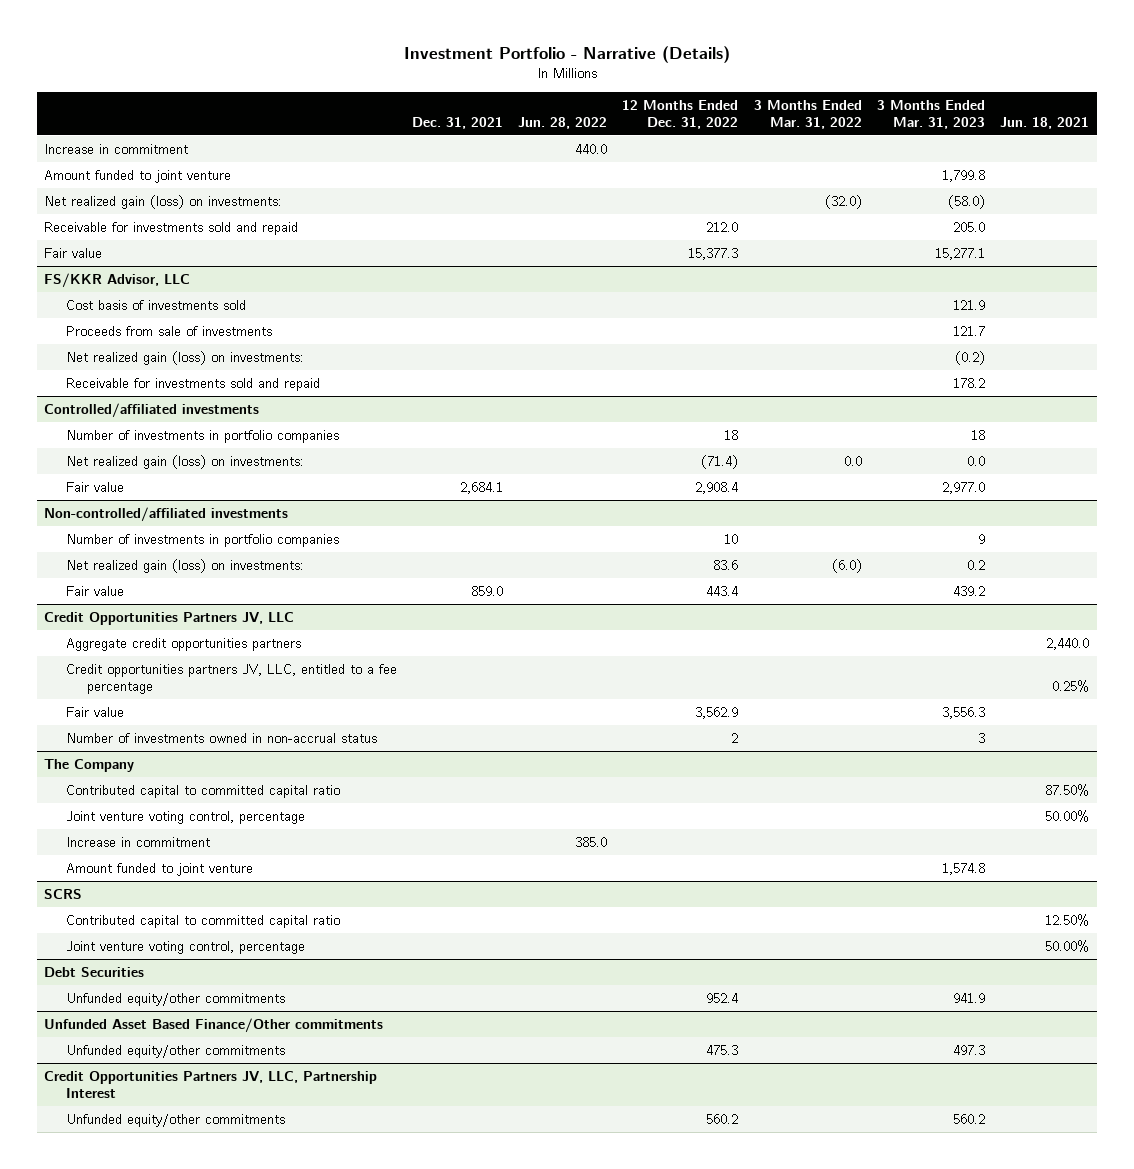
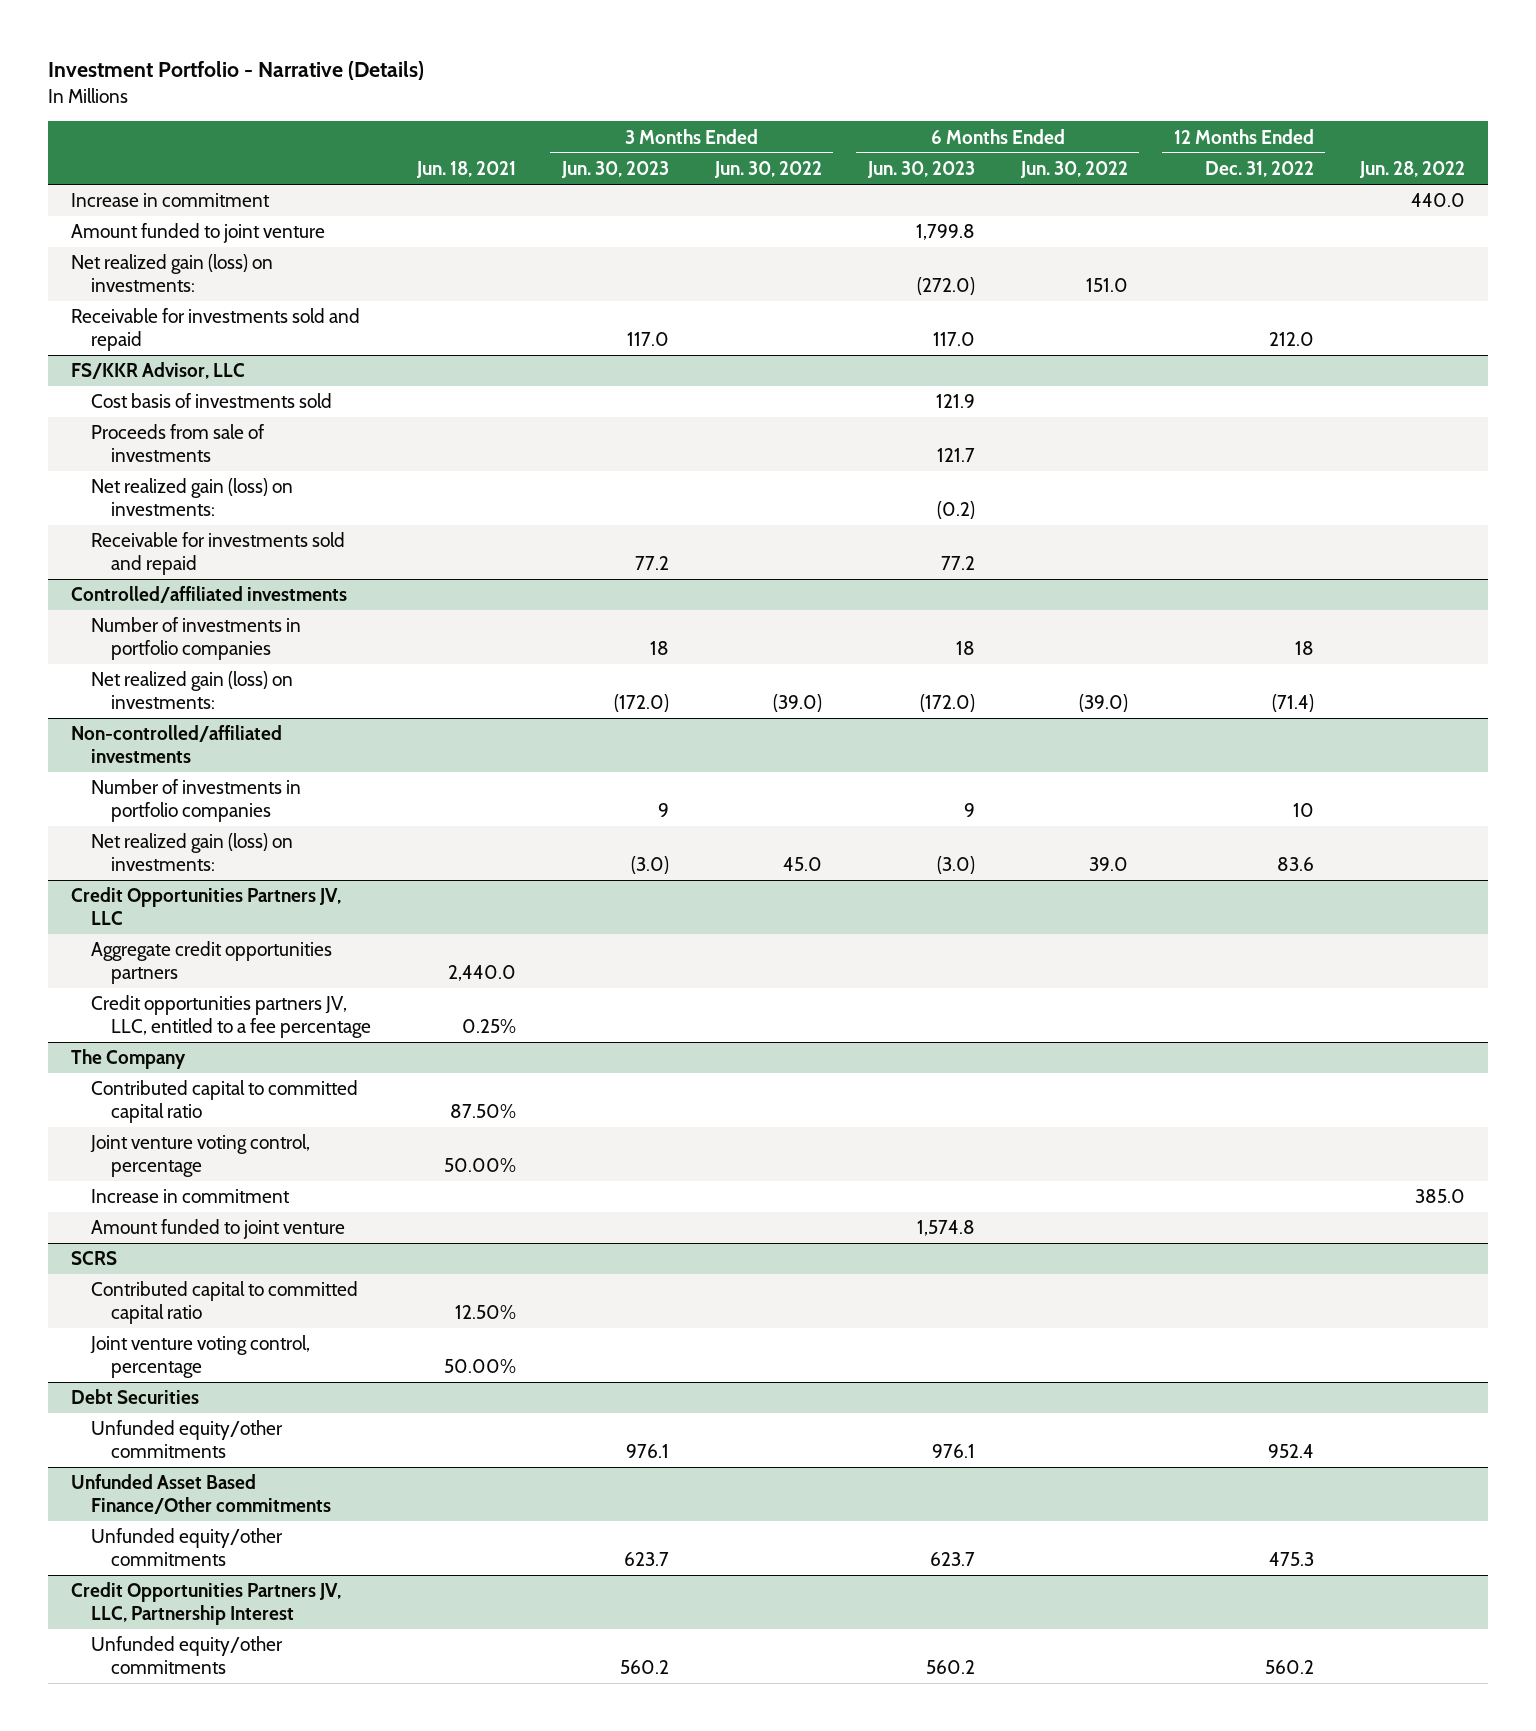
- | Dec. 31, 2021 | Jun. 28, 2022 | 12 Months Ended Dec. 31, 2022 | 3 Months Ended Mar. 31, 2022 | 3 Months Ended Mar. 31, 2023 | Jun. 18, 2021
+ | Jun. 18, 2021 | 3 Months Ended Jun. 30, 2023 | 3 Months Ended Jun. 30, 2022 | 6 Months Ended Jun. 30, 2023 | 6 Months Ended Jun. 30, 2022 | 12 Months Ended Dec. 31, 2022 | Jun. 28, 2022
- Fair value | | | 15,377.3 | | 15,277.1 |
@ Controlled/affiliated investments
- Fair value | 2,684.1 | | 2,908.4 | | 2,977.0 |
@ Non-controlled/affiliated investments
- Fair value | 859.0 | | 443.4 | | 439.2 |
@ Credit Opportunities Partners JV, LLC
- Fair value | | | 3,562.9 | | 3,556.3 |
- Number of investments owned in non-accrual status | | | 2 | | 3 |

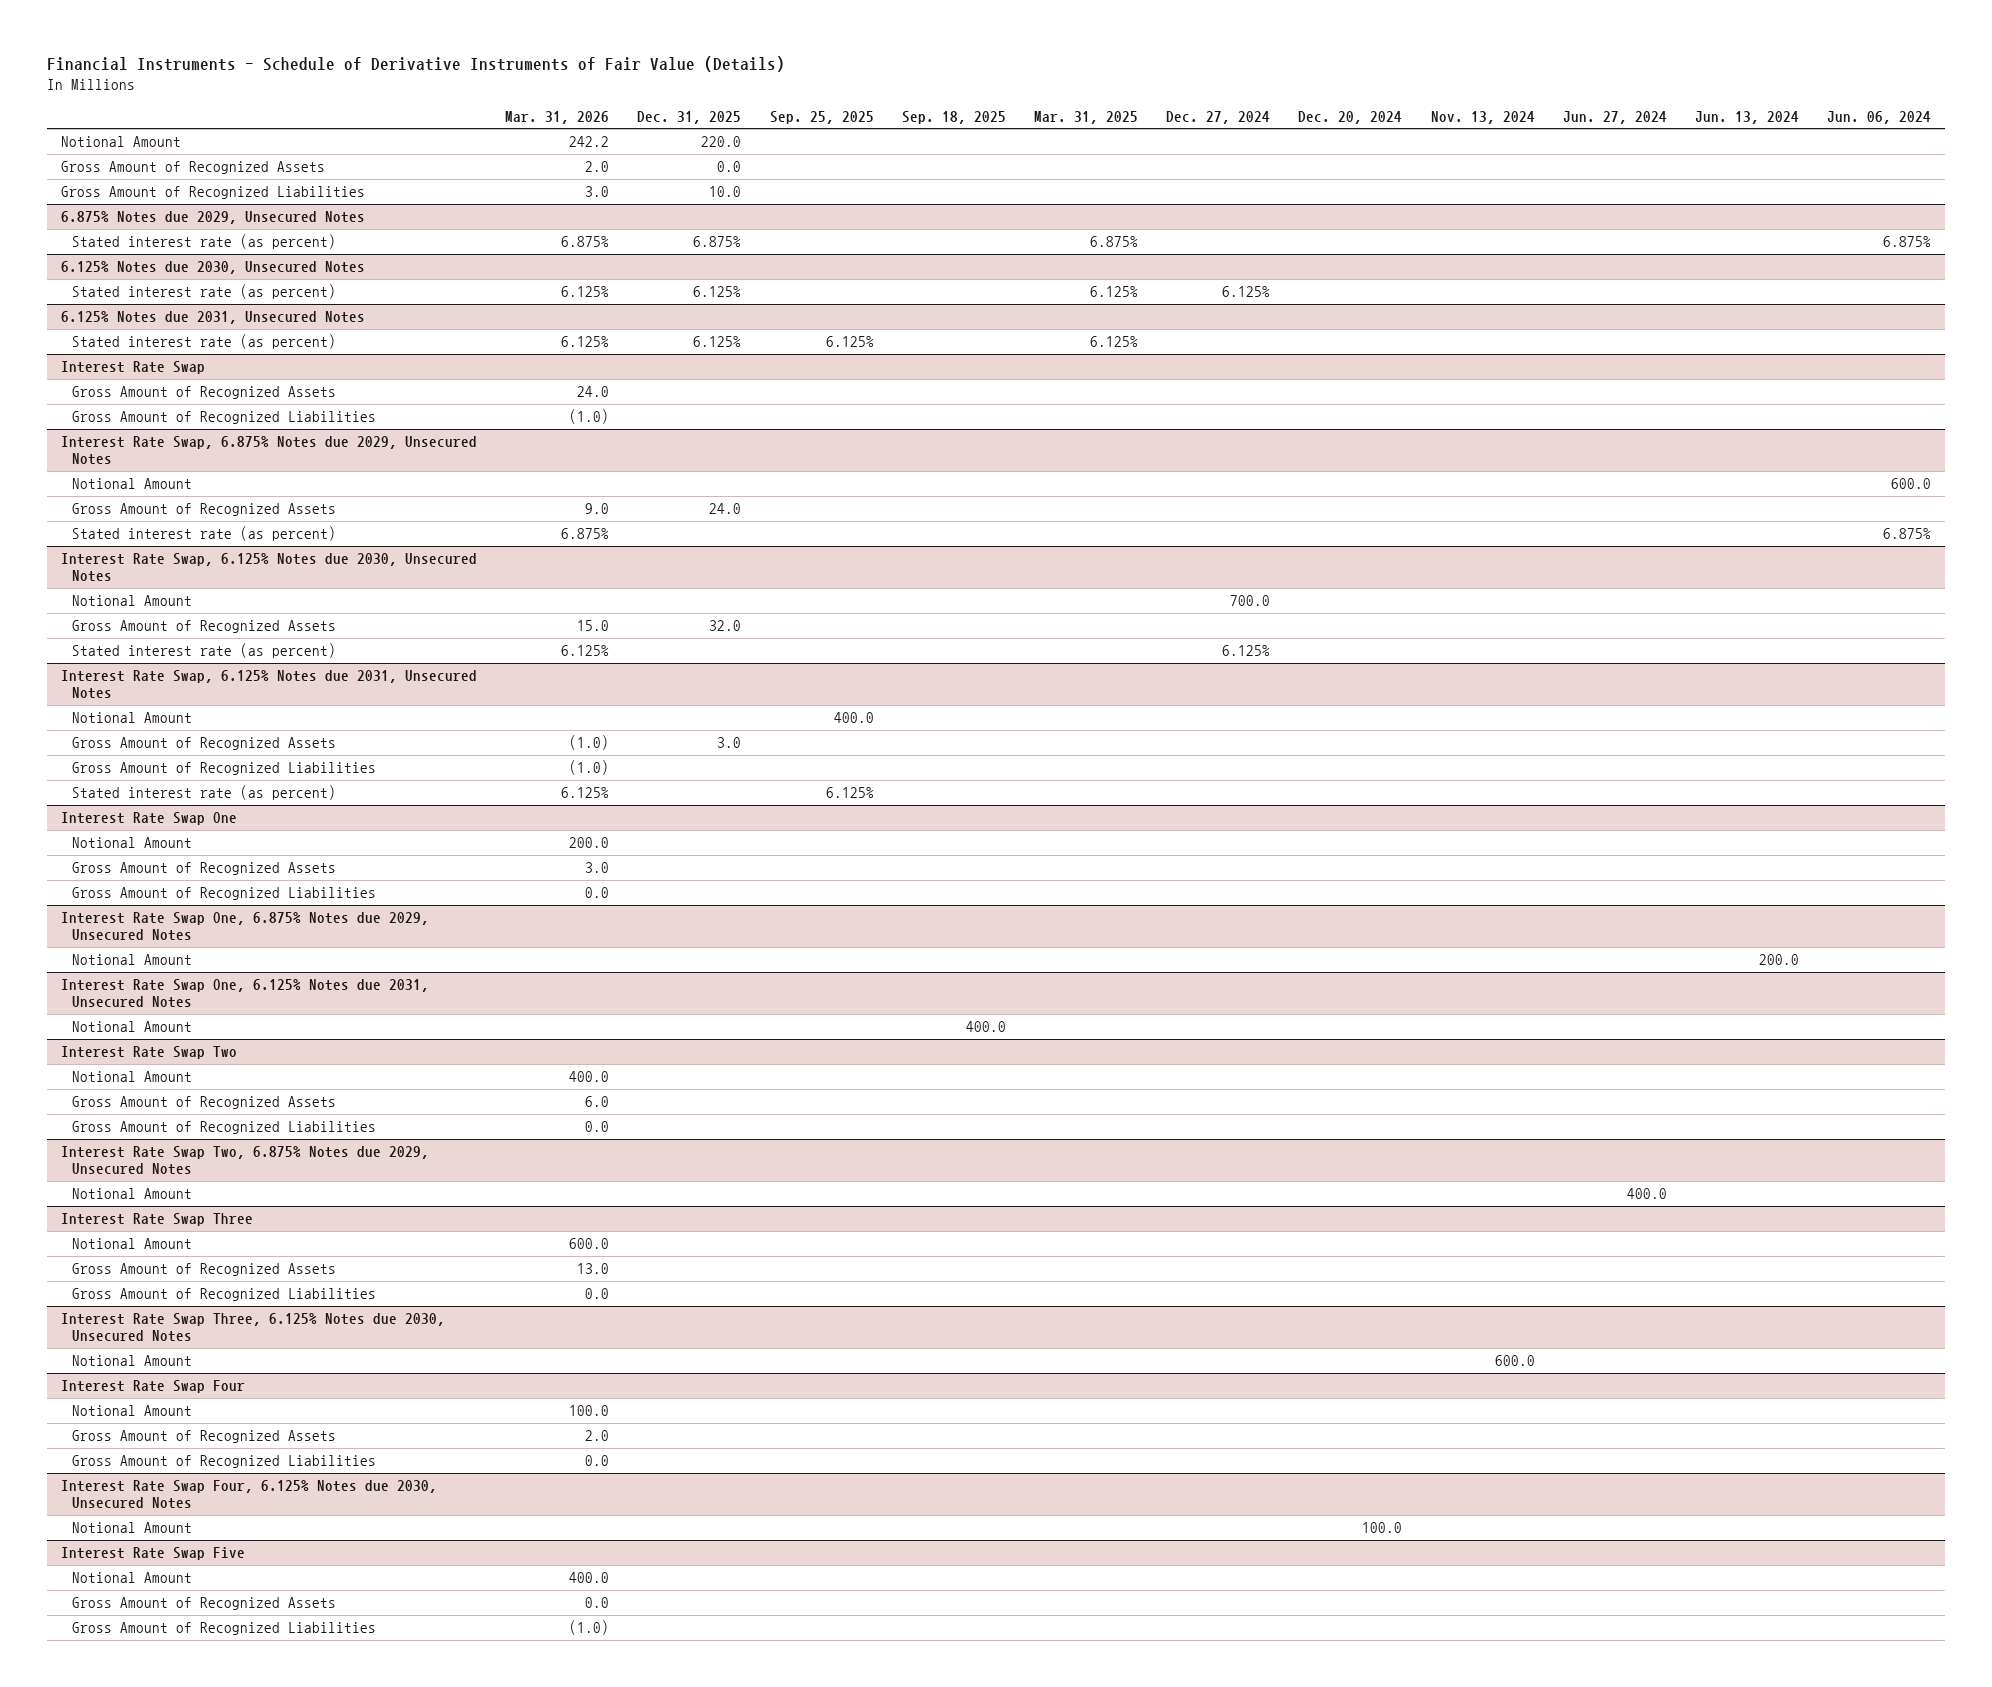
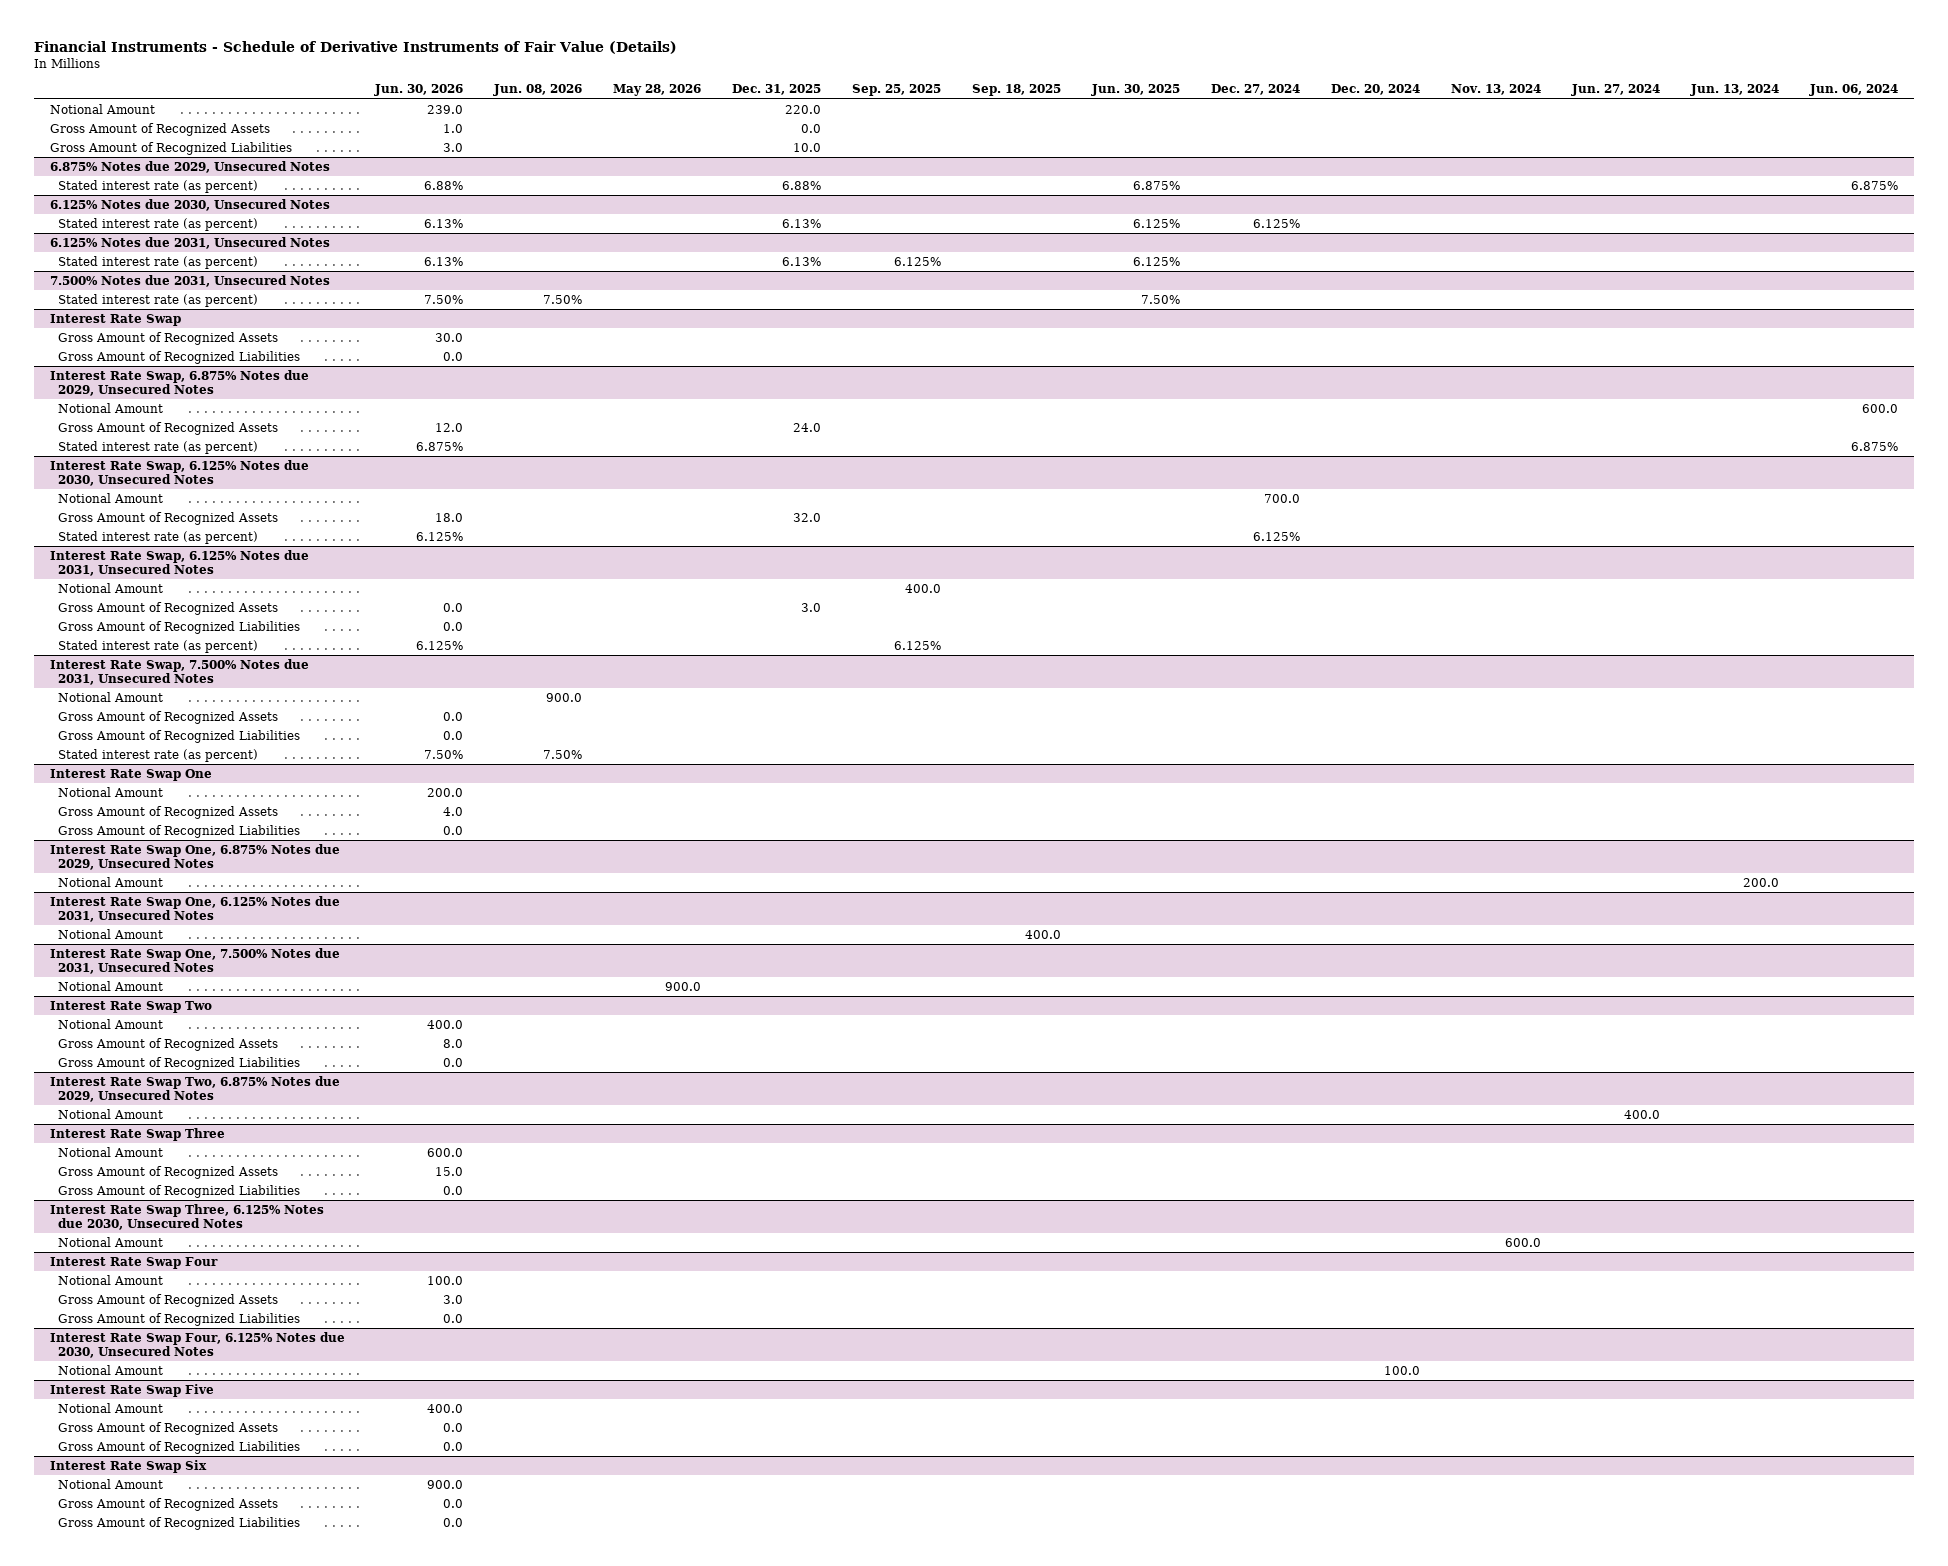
- | Mar. 31, 2026 | Dec. 31, 2025 | Sep. 25, 2025 | Sep. 18, 2025 | Mar. 31, 2025 | Dec. 27, 2024 | Dec. 20, 2024 | Nov. 13, 2024 | Jun. 27, 2024 | Jun. 13, 2024 | Jun. 06, 2024
+ | Jun. 30, 2026 | Jun. 08, 2026 | May 28, 2026 | Dec. 31, 2025 | Sep. 25, 2025 | Sep. 18, 2025 | Jun. 30, 2025 | Dec. 27, 2024 | Dec. 20, 2024 | Nov. 13, 2024 | Jun. 27, 2024 | Jun. 13, 2024 | Jun. 06, 2024
@ 6.875% Notes due 2029, Unsecured Notes
- Stated interest rate (as percent) | 6.875% | 6.875% | | | 6.875% | | | | | | 6.875%
+ Stated interest rate (as percent) | 6.88% | | | 6.88% | | | 6.875% | | | | | | 6.875%
@ 6.125% Notes due 2030, Unsecured Notes
- Stated interest rate (as percent) | 6.125% | 6.125% | | | 6.125% | 6.125% | | | | |
+ Stated interest rate (as percent) | 6.13% | | | 6.13% | | | 6.125% | 6.125% | | | | |
@ 6.125% Notes due 2031, Unsecured Notes
- Stated interest rate (as percent) | 6.125% | 6.125% | 6.125% | | 6.125% | | | | | |
+ Stated interest rate (as percent) | 6.13% | | | 6.13% | 6.125% | | 6.125% | | | | | |
+ 7.500% Notes due 2031, Unsecured Notes
+ Stated interest rate (as percent) | 7.50% | 7.50% | | | | | 7.50% | | | | | |
+ Interest Rate Swap, 7.500% Notes due 2031, Unsecured Notes
+ Notional Amount | | 900.0 | | | | | | | | | | |
+ Gross Amount of Recognized Assets | 0.0 | | | | | | | | | | | |
+ Gross Amount of Recognized Liabilities | 0.0 | | | | | | | | | | | |
+ Stated interest rate (as percent) | 7.50% | 7.50% | | | | | | | | | | |
+ Interest Rate Swap One, 7.500% Notes due 2031, Unsecured Notes
+ Notional Amount | | | 900.0 | | | | | | | | | |
+ Interest Rate Swap Six
+ Notional Amount | 900.0 | | | | | | | | | | | |
+ Gross Amount of Recognized Assets | 0.0 | | | | | | | | | | | |
+ Gross Amount of Recognized Liabilities | 0.0 | | | | | | | | | | | |

